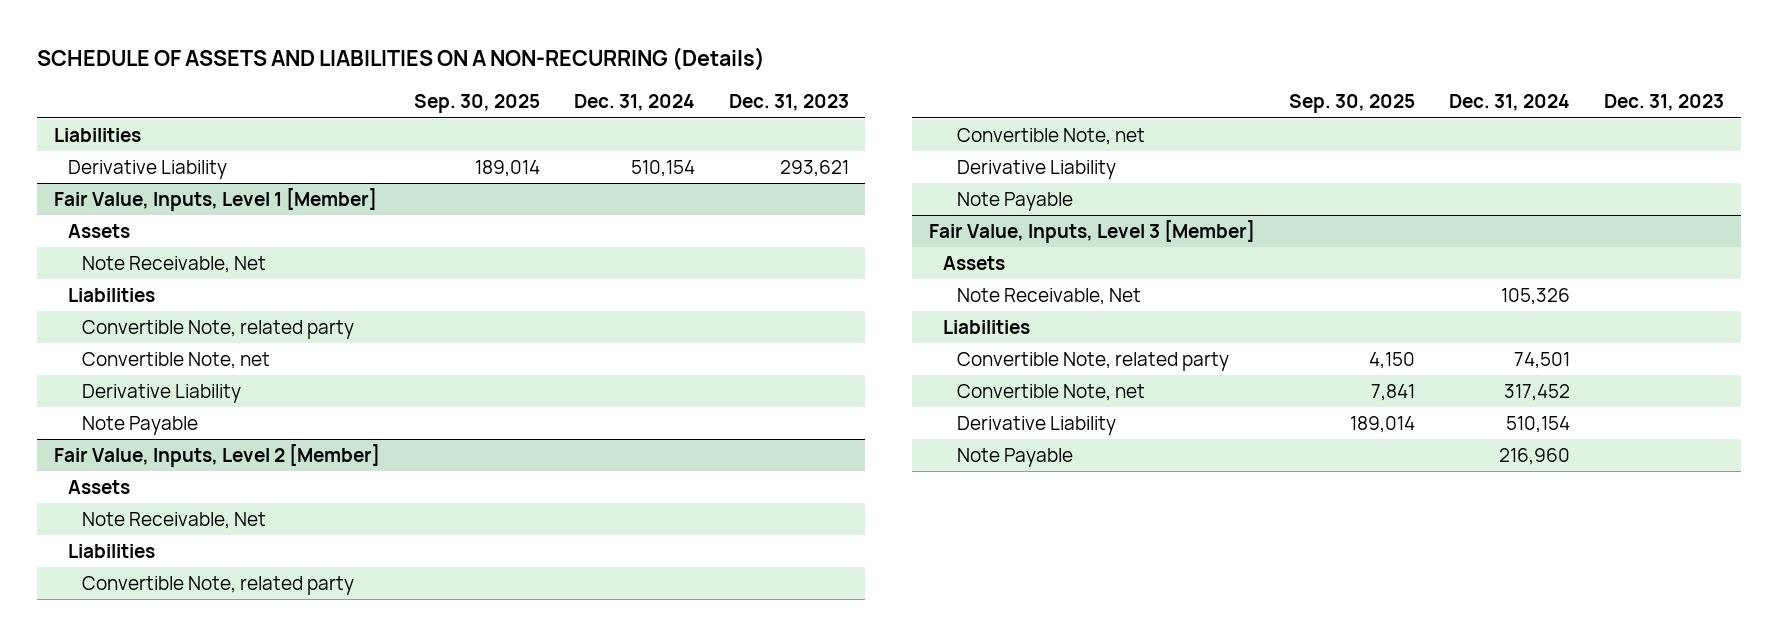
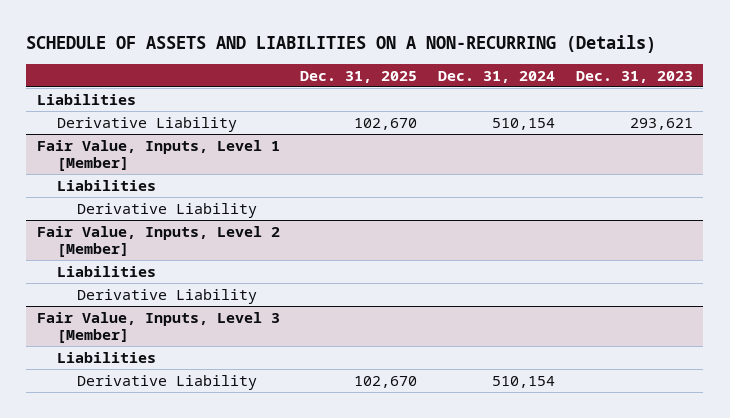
- | Sep. 30, 2025 | Dec. 31, 2024 | Dec. 31, 2023
+ | Dec. 31, 2025 | Dec. 31, 2024 | Dec. 31, 2023
@ Fair Value, Inputs, Level 1 [Member]
- Assets
- Note Receivable, Net
- Convertible Note, related party
- Convertible Note, net
- Note Payable
@ Fair Value, Inputs, Level 2 [Member]
- Assets
- Note Receivable, Net
- Convertible Note, related party
- Convertible Note, net
- Note Payable
@ Fair Value, Inputs, Level 3 [Member]
- Assets
- Note Receivable, Net | | 105,326 |
- Convertible Note, related party | 4,150 | 74,501 |
- Convertible Note, net | 7,841 | 317,452 |
- Note Payable | | 216,960 |

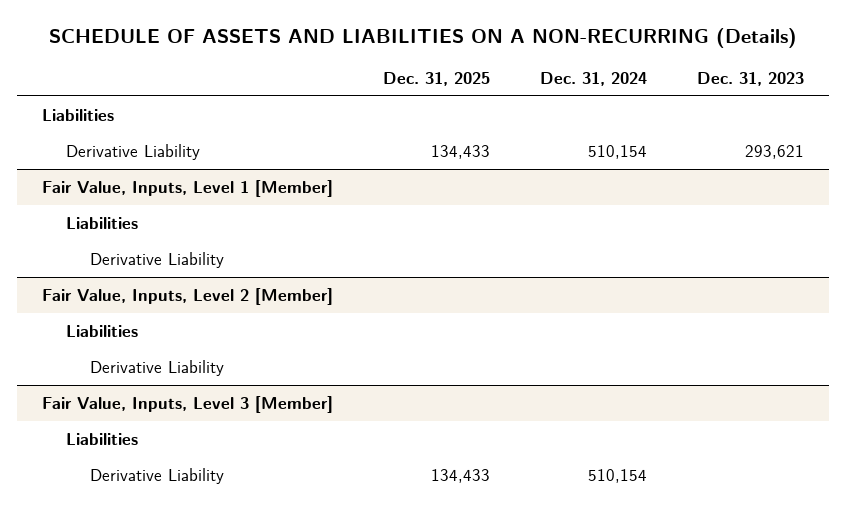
- Derivative Liability | 102,670 | 510,154 | 293,621
+ Derivative Liability | 134,433 | 510,154 | 293,621
@ Fair Value, Inputs, Level 3 [Member]
- Derivative Liability | 102,670 | 510,154 |
+ Derivative Liability | 134,433 | 510,154 |

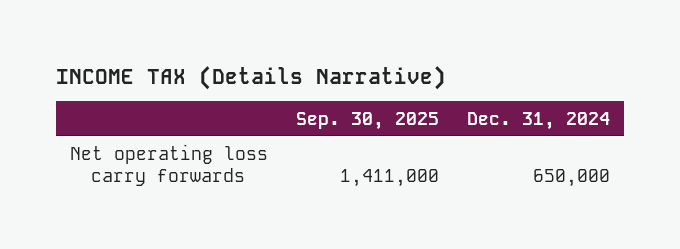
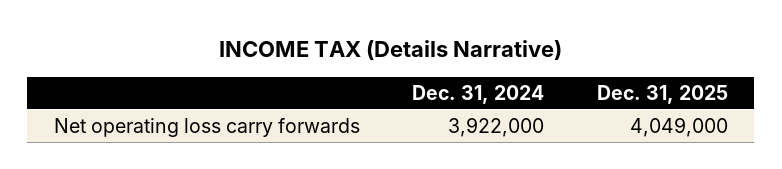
- | Sep. 30, 2025 | Dec. 31, 2024
+ | Dec. 31, 2024 | Dec. 31, 2025
- Net operating loss carry forwards | 1,411,000 | 650,000
+ Net operating loss carry forwards | 3,922,000 | 4,049,000

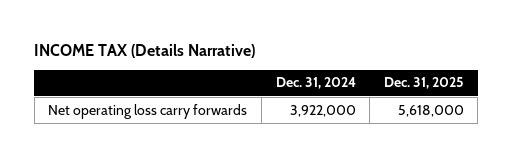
- Net operating loss carry forwards | 3,922,000 | 4,049,000
+ Net operating loss carry forwards | 3,922,000 | 5,618,000

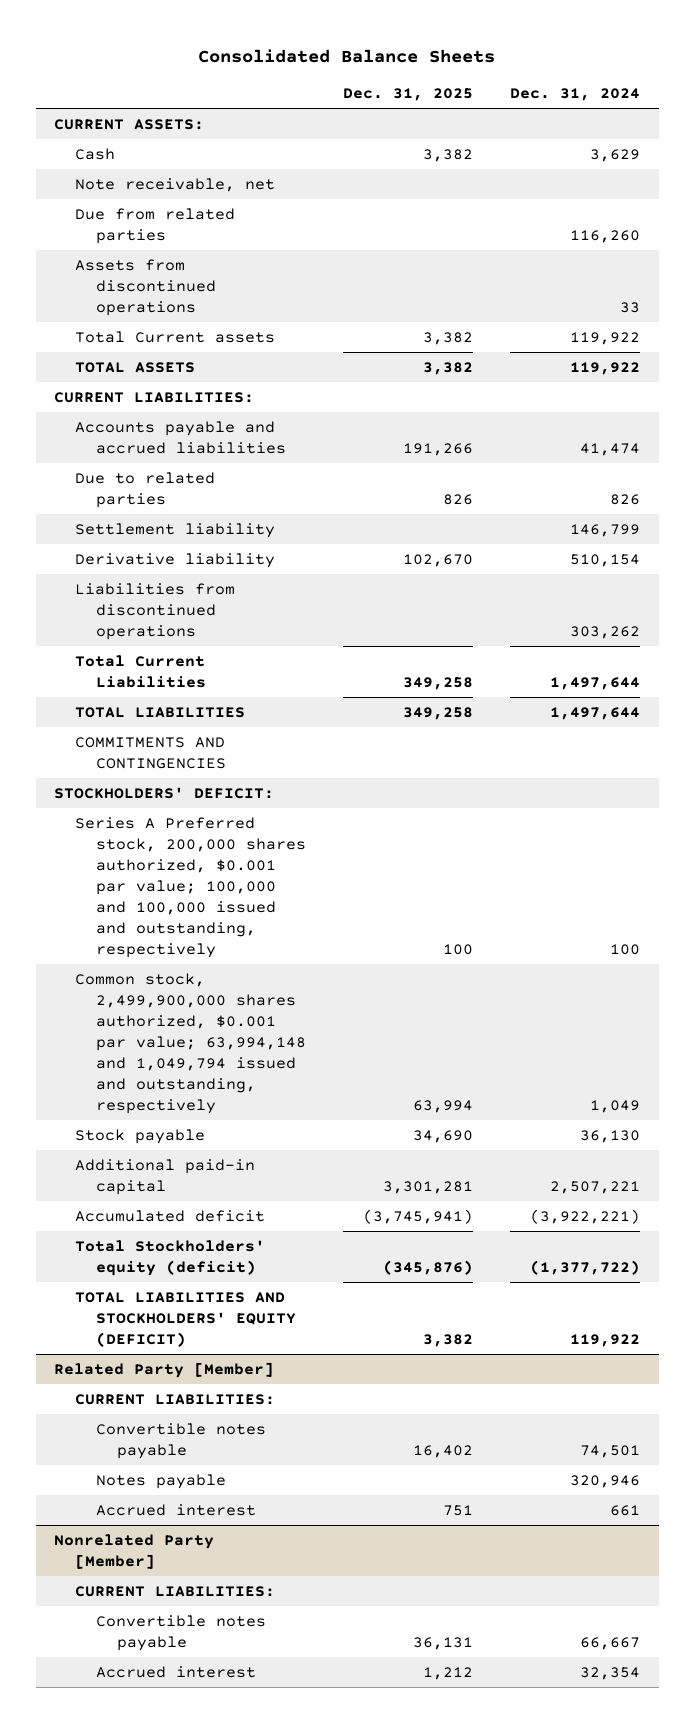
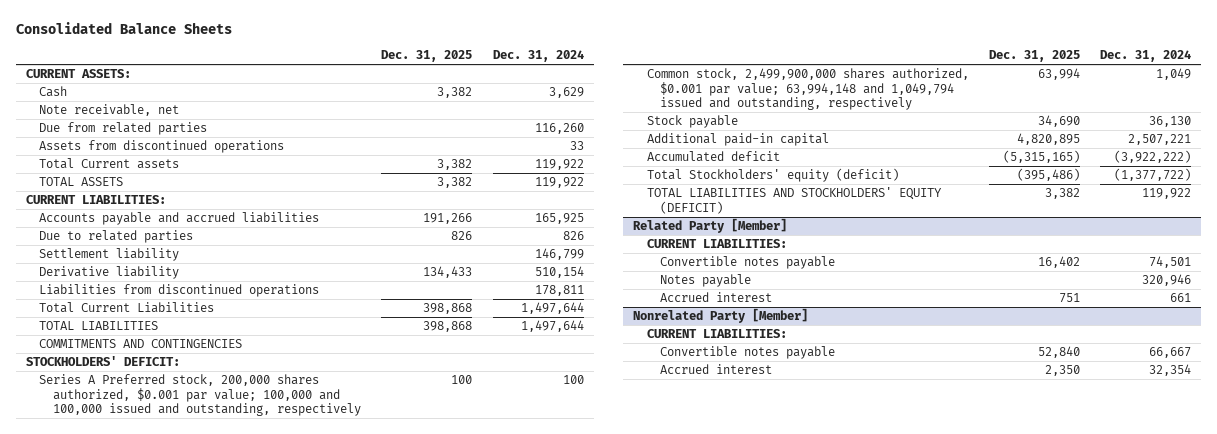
- Accounts payable and accrued liabilities | 191,266 | 41,474
+ Accounts payable and accrued liabilities | 191,266 | 165,925
- Derivative liability | 102,670 | 510,154
- Liabilities from discontinued operations | | 303,262
- Total Current Liabilities | 349,258 | 1,497,644
- TOTAL LIABILITIES | 349,258 | 1,497,644
+ Derivative liability | 134,433 | 510,154
+ Liabilities from discontinued operations | | 178,811
+ Total Current Liabilities | 398,868 | 1,497,644
+ TOTAL LIABILITIES | 398,868 | 1,497,644
- Additional paid-in capital | 3,301,281 | 2,507,221
- Accumulated deficit | (3,745,941) | (3,922,221)
- Total Stockholders' equity (deficit) | (345,876) | (1,377,722)
+ Additional paid-in capital | 4,820,895 | 2,507,221
+ Accumulated deficit | (5,315,165) | (3,922,222)
+ Total Stockholders' equity (deficit) | (395,486) | (1,377,722)
@ Nonrelated Party [Member]
- Convertible notes payable | 36,131 | 66,667
- Accrued interest | 1,212 | 32,354
+ Convertible notes payable | 52,840 | 66,667
+ Accrued interest | 2,350 | 32,354

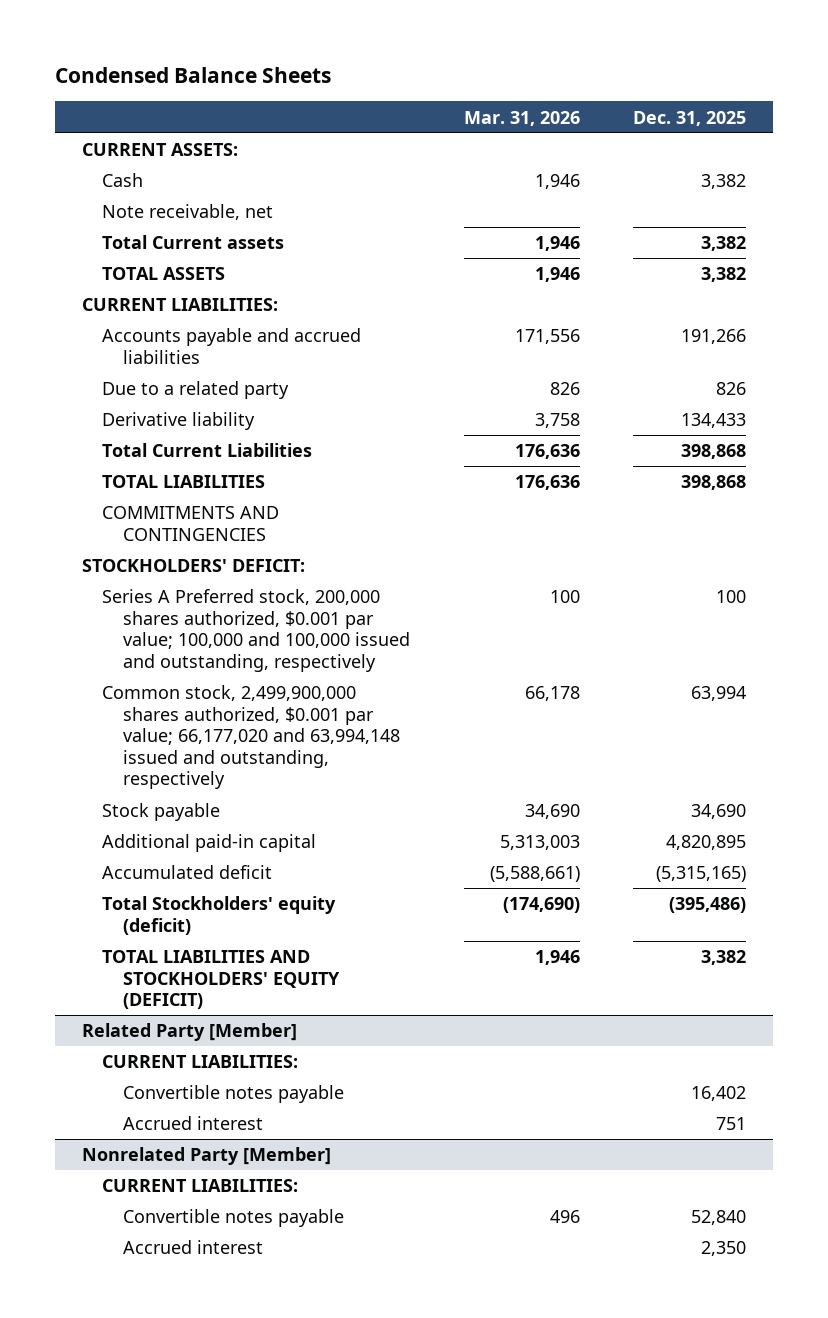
- Consolidated Balance Sheets
+ Condensed Balance Sheets
- | Dec. 31, 2025 | Dec. 31, 2024
+ | Mar. 31, 2026 | Dec. 31, 2025
- Due from related parties | | 116,260
- Assets from discontinued operations | | 33
- Due to related parties | 826 | 826
- Settlement liability | | 146,799
+ Due to a related party | 826 | 826
- Liabilities from discontinued operations | | 178,811
- Common stock, 2,499,900,000 shares authorized, $0.001 par value; 63,994,148 and 1,049,794 issued and outstanding, respectively | 63,994 | 1,049
+ Common stock, 2,499,900,000 shares authorized, $0.001 par value; 66,177,020 and 63,994,148 issued and outstanding, respectively | 66,178 | 63,994
@ Related Party [Member]
- Notes payable | | 320,946

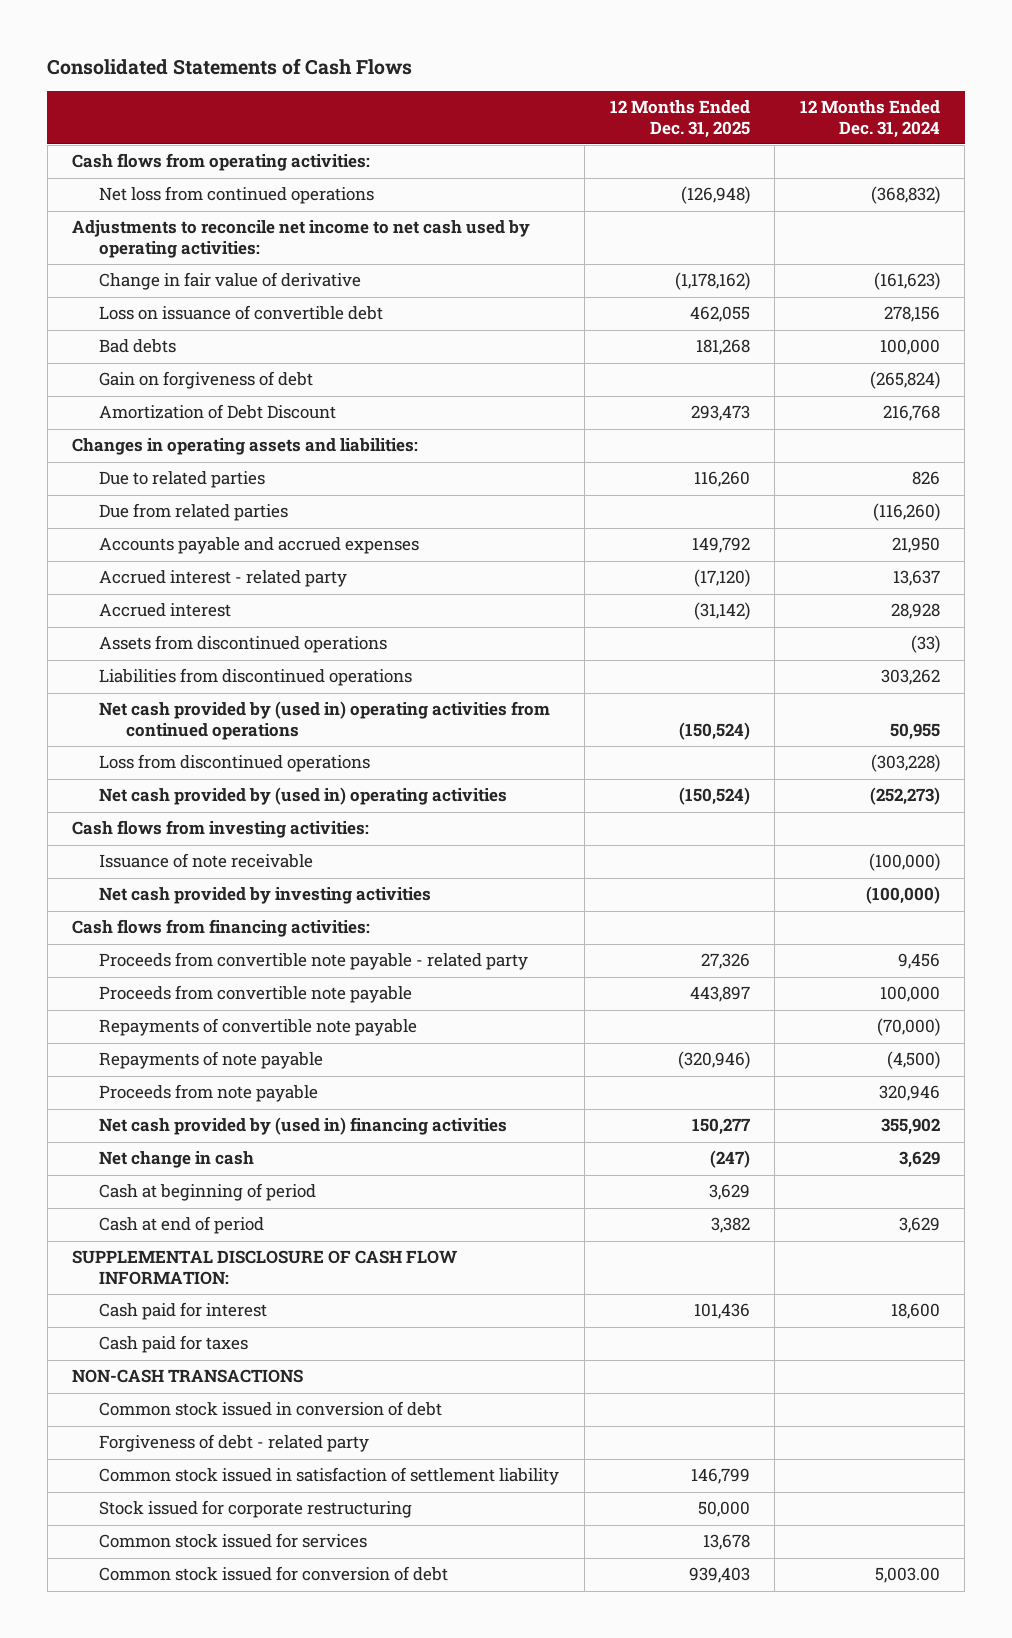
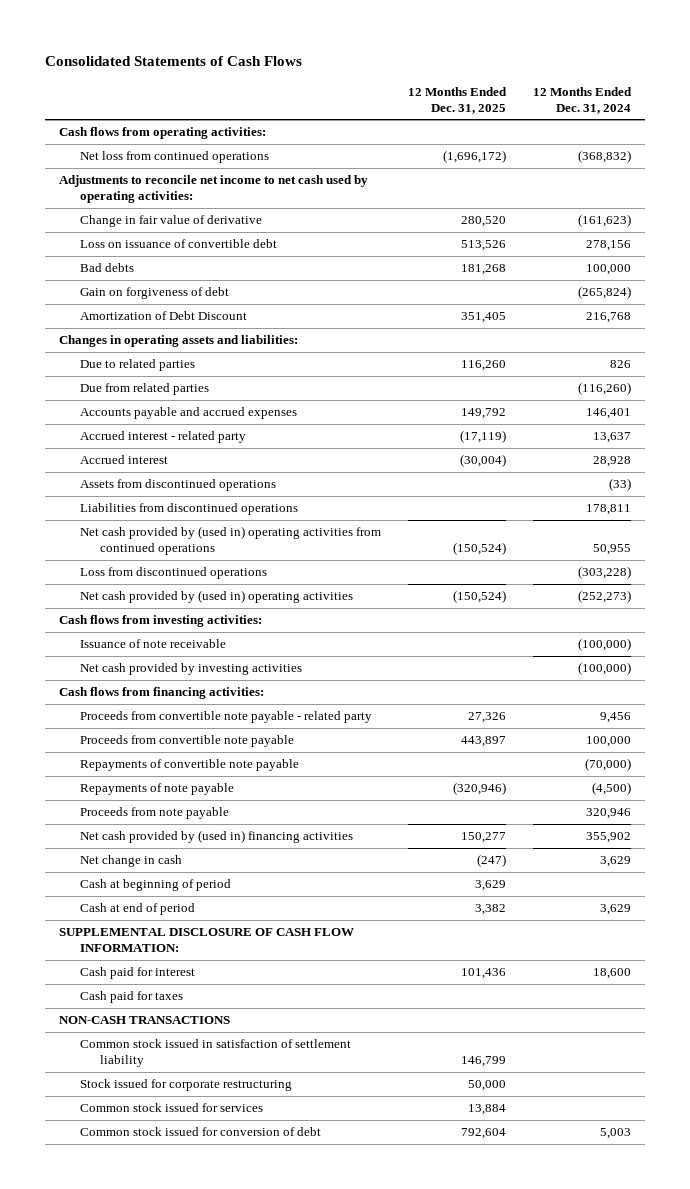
- Net loss from continued operations | (126,948) | (368,832)
+ Net loss from continued operations | (1,696,172) | (368,832)
- Change in fair value of derivative | (1,178,162) | (161,623)
- Loss on issuance of convertible debt | 462,055 | 278,156
+ Change in fair value of derivative | 280,520 | (161,623)
+ Loss on issuance of convertible debt | 513,526 | 278,156
- Amortization of Debt Discount | 293,473 | 216,768
+ Amortization of Debt Discount | 351,405 | 216,768
- Accounts payable and accrued expenses | 149,792 | 21,950
- Accrued interest - related party | (17,120) | 13,637
- Accrued interest | (31,142) | 28,928
+ Accounts payable and accrued expenses | 149,792 | 146,401
+ Accrued interest - related party | (17,119) | 13,637
+ Accrued interest | (30,004) | 28,928
- Liabilities from discontinued operations | | 303,262
+ Liabilities from discontinued operations | | 178,811
- Common stock issued in conversion of debt
- Forgiveness of debt - related party
- Common stock issued for services | 13,678 |
- Common stock issued for conversion of debt | 939,403 | 5,003.00
+ Common stock issued for services | 13,884 |
+ Common stock issued for conversion of debt | 792,604 | 5,003

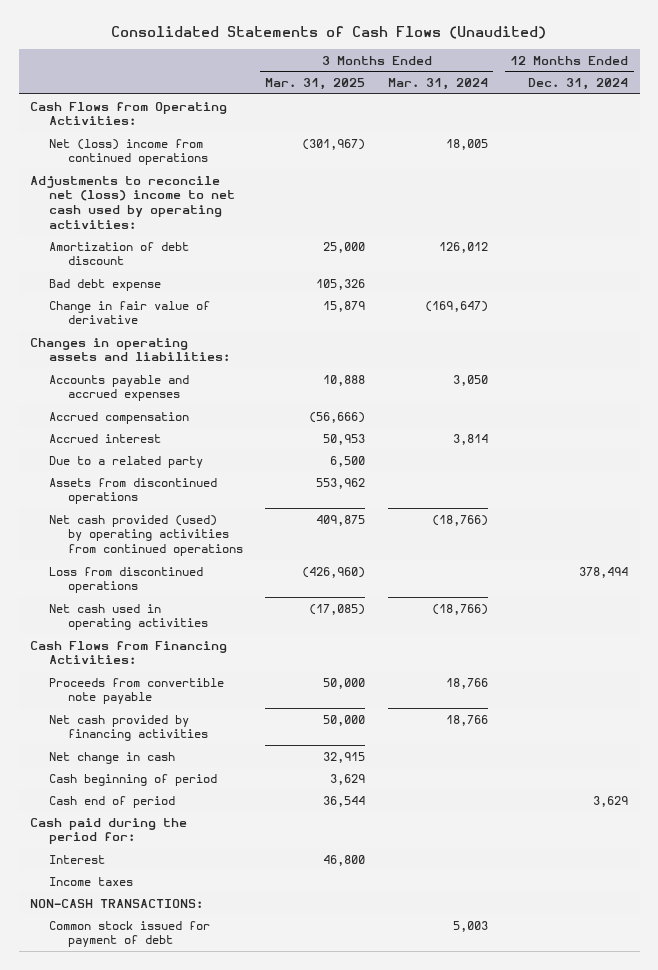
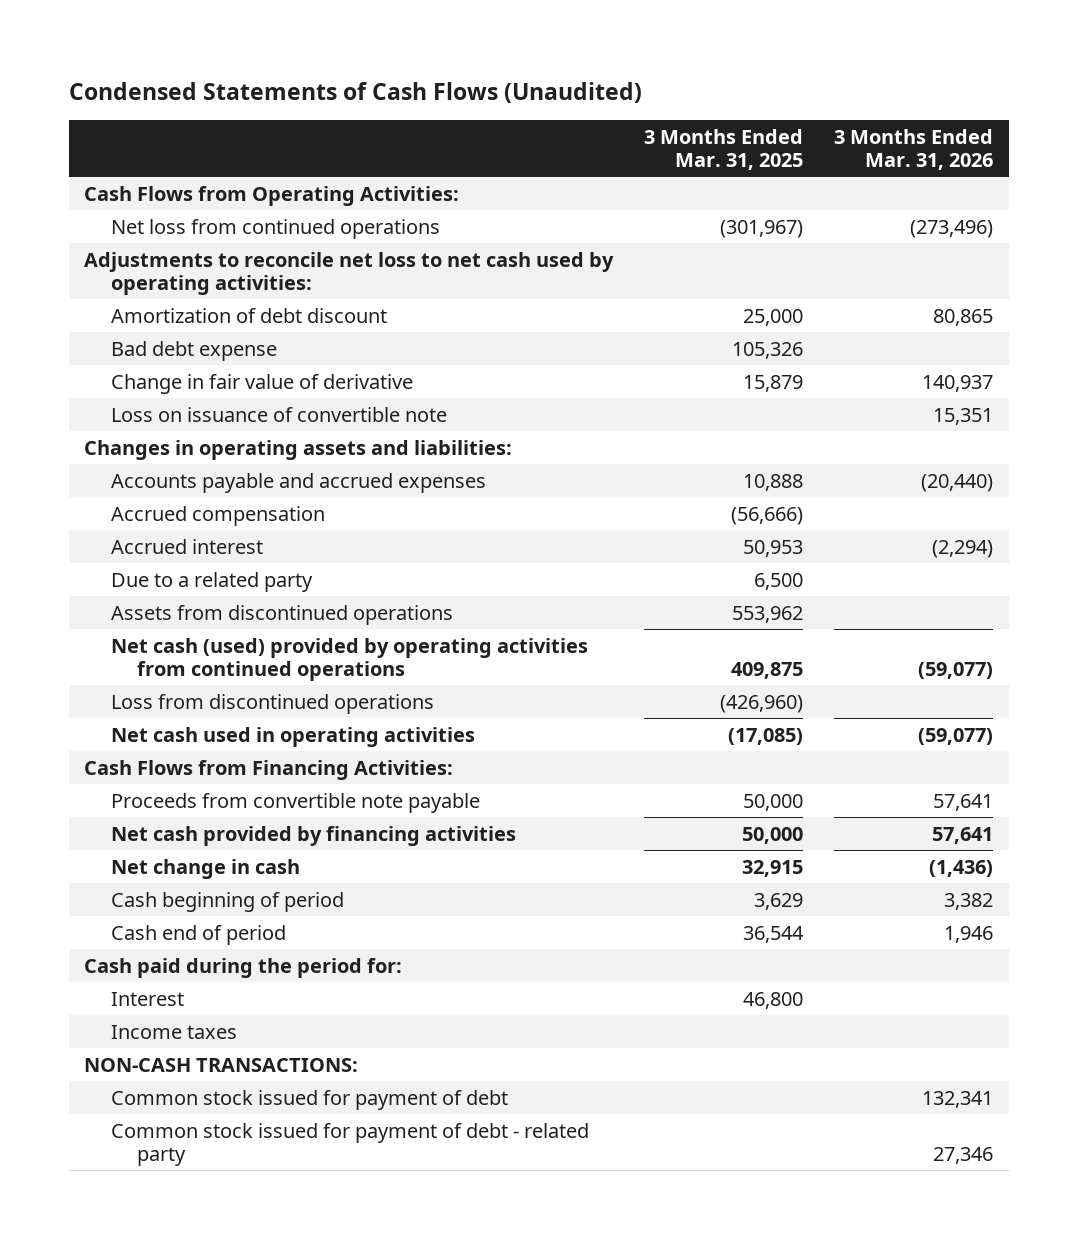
- Consolidated Statements of Cash Flows (Unaudited)
+ Condensed Statements of Cash Flows (Unaudited)
- | 3 Months Ended Mar. 31, 2025 | 3 Months Ended Mar. 31, 2024 | 12 Months Ended Dec. 31, 2024
+ | 3 Months Ended Mar. 31, 2025 | 3 Months Ended Mar. 31, 2026
- Net (loss) income from continued operations | (301,967) | 18,005 |
- Adjustments to reconcile net (loss) income to net cash used by operating activities:
+ Net loss from continued operations | (301,967) | (273,496)
+ Adjustments to reconcile net loss to net cash used by operating activities:
+ Loss on issuance of convertible note | | 15,351
- Net cash provided (used) by operating activities from continued operations | 409,875 | (18,766) |
+ Net cash (used) provided by operating activities from continued operations | 409,875 | (59,077)
+ Common stock issued for payment of debt - related party | | 27,346

